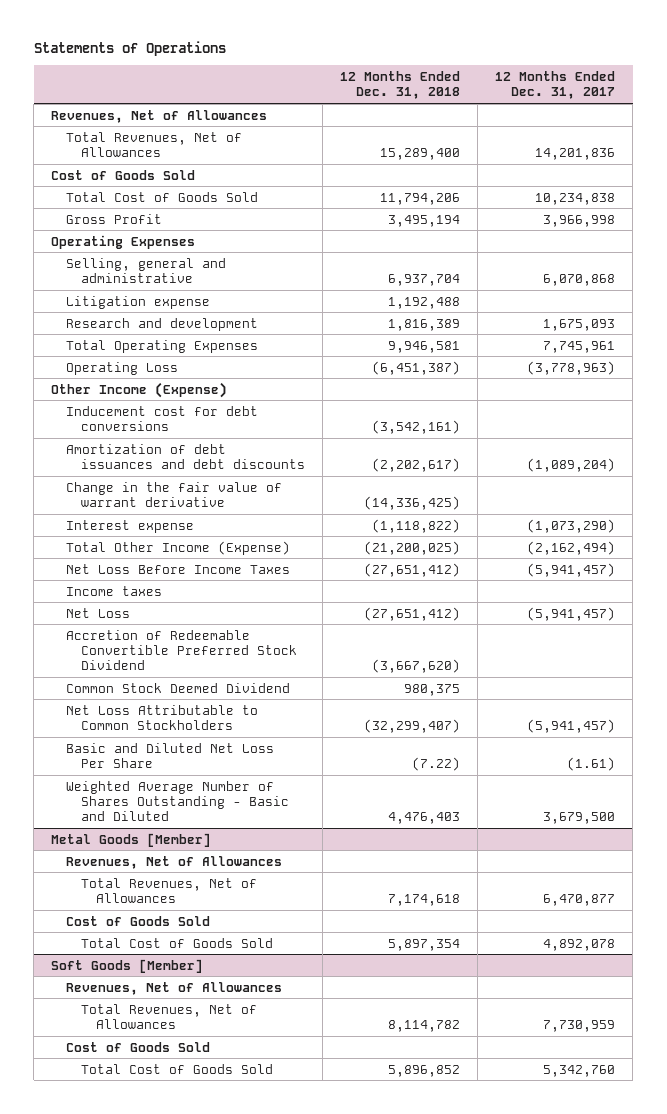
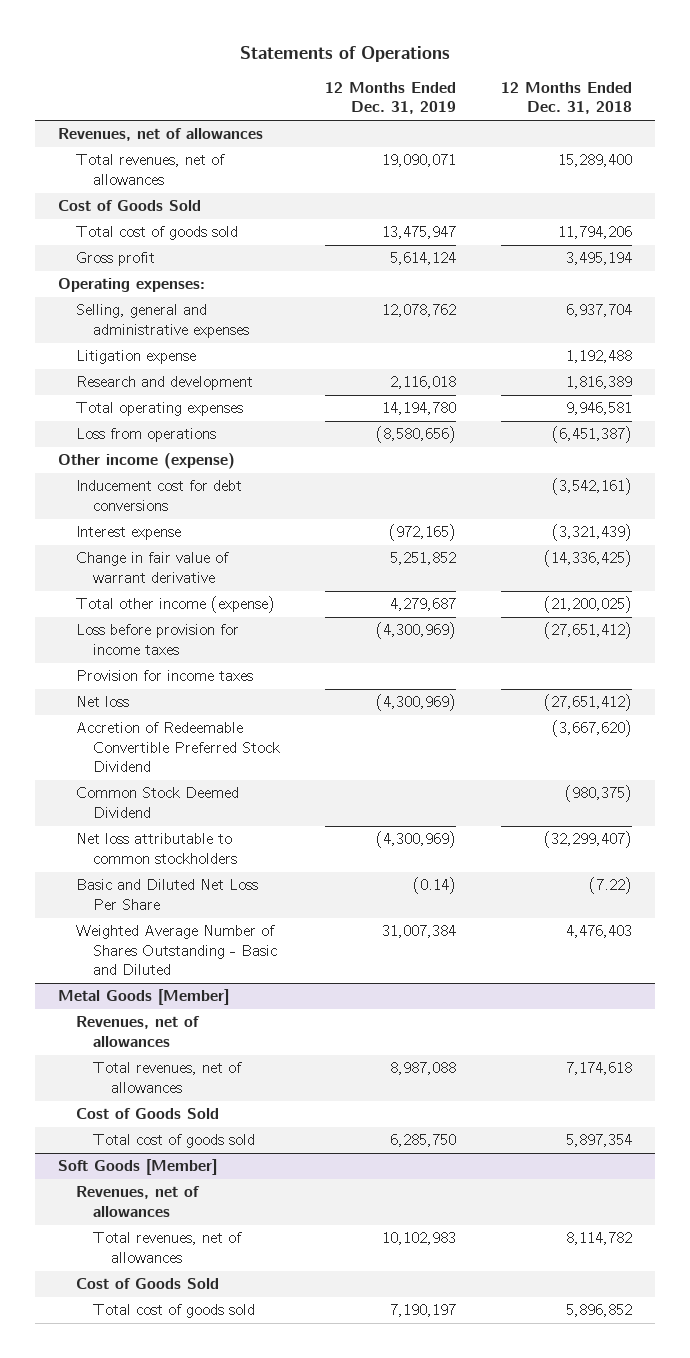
- | 12 Months Ended Dec. 31, 2018 | 12 Months Ended Dec. 31, 2017
+ | 12 Months Ended Dec. 31, 2019 | 12 Months Ended Dec. 31, 2018
- Revenues, Net of Allowances
- Total Revenues, Net of Allowances | 15,289,400 | 14,201,836
+ Revenues, net of allowances
+ Total revenues, net of allowances | 19,090,071 | 15,289,400
- Total Cost of Goods Sold | 11,794,206 | 10,234,838
- Gross Profit | 3,495,194 | 3,966,998
- Operating Expenses
- Selling, general and administrative | 6,937,704 | 6,070,868
+ Total cost of goods sold | 13,475,947 | 11,794,206
+ Gross profit | 5,614,124 | 3,495,194
+ Operating expenses:
+ Selling, general and administrative expenses | 12,078,762 | 6,937,704
- Total Operating Expenses | 9,946,581 | 7,745,961
- Operating Loss | (6,451,387) | (3,778,963)
- Other Income (Expense)
+ Total operating expenses | 14,194,780 | 9,946,581
+ Loss from operations | (8,580,656) | (6,451,387)
+ Other income (expense)
- Amortization of debt issuances and debt discounts | (2,202,617) | (1,089,204)
- Change in the fair value of warrant derivative | (14,336,425) |
- Interest expense | (1,118,822) | (1,073,290)
- Total Other Income (Expense) | (21,200,025) | (2,162,494)
- Net Loss Before Income Taxes | (27,651,412) | (5,941,457)
- Income taxes
- Net Loss | (27,651,412) | (5,941,457)
+ Interest expense | (972,165) | (3,321,439)
+ Change in fair value of warrant derivative | 5,251,852 | (14,336,425)
+ Total other income (expense) | 4,279,687 | (21,200,025)
+ Loss before provision for income taxes | (4,300,969) | (27,651,412)
+ Provision for income taxes
+ Net loss | (4,300,969) | (27,651,412)
- Common Stock Deemed Dividend | 980,375 |
- Net Loss Attributable to Common Stockholders | (32,299,407) | (5,941,457)
+ Common Stock Deemed Dividend | | (980,375)
+ Net loss attributable to common stockholders | (4,300,969) | (32,299,407)
@ Metal Goods [Member]
- Revenues, Net of Allowances
- Total Revenues, Net of Allowances | 7,174,618 | 6,470,877
+ Revenues, net of allowances
+ Total revenues, net of allowances | 8,987,088 | 7,174,618
- Total Cost of Goods Sold | 5,897,354 | 4,892,078
+ Total cost of goods sold | 6,285,750 | 5,897,354
@ Soft Goods [Member]
- Revenues, Net of Allowances
- Total Revenues, Net of Allowances | 8,114,782 | 7,730,959
+ Revenues, net of allowances
+ Total revenues, net of allowances | 10,102,983 | 8,114,782
- Total Cost of Goods Sold | 5,896,852 | 5,342,760
+ Total cost of goods sold | 7,190,197 | 5,896,852

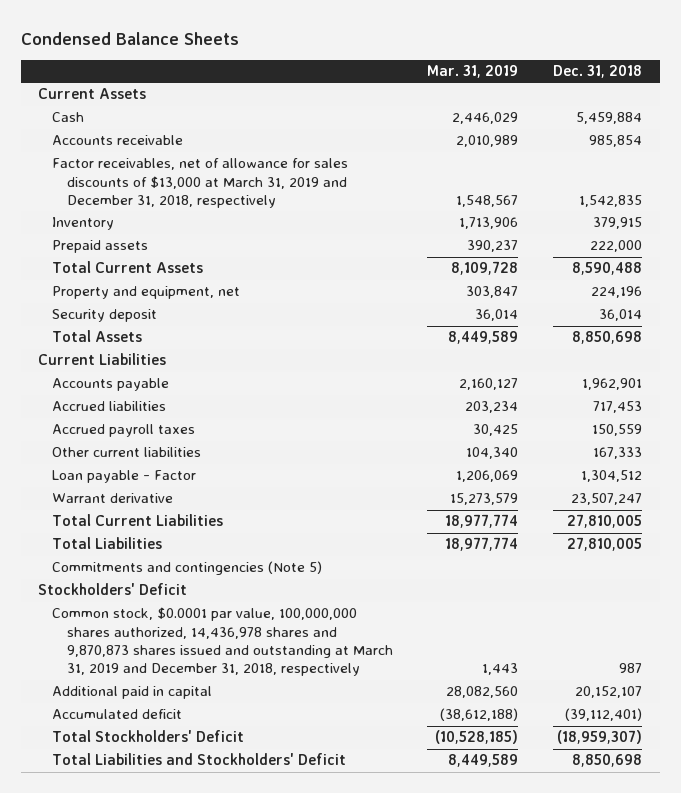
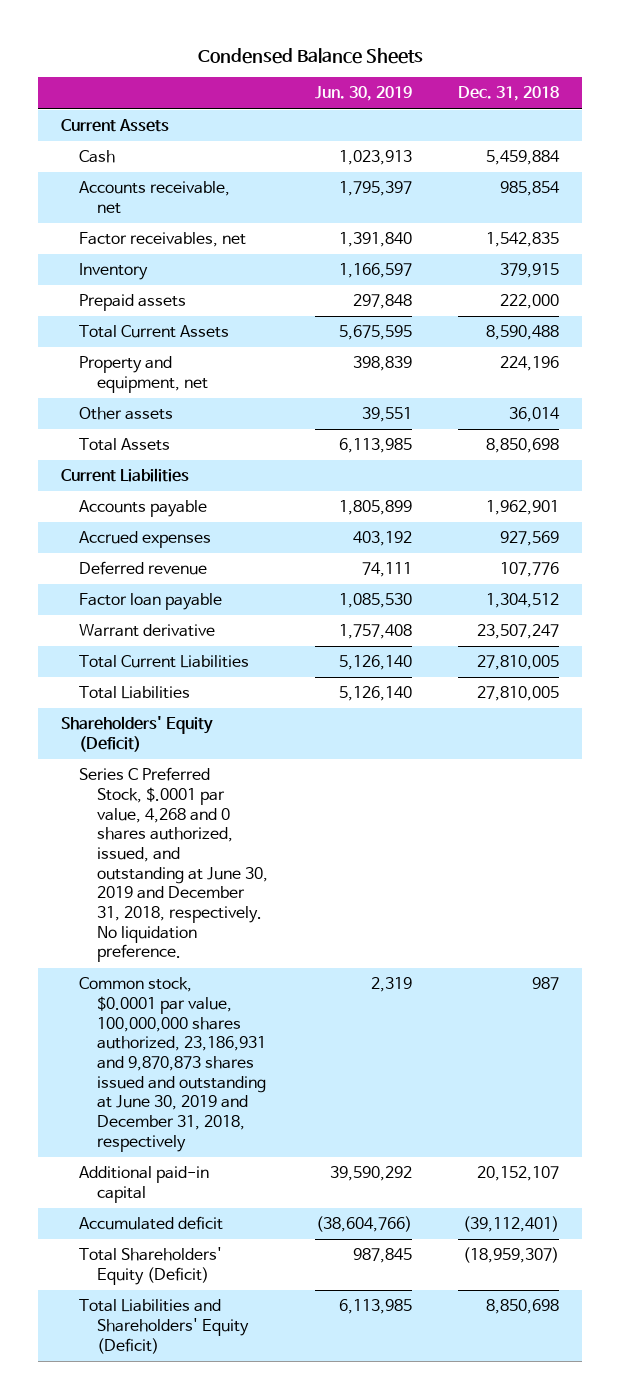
- | Mar. 31, 2019 | Dec. 31, 2018
+ | Jun. 30, 2019 | Dec. 31, 2018
- Accounts receivable | 2,010,989 | 985,854
- Factor receivables, net of allowance for sales discounts of $13,000 at March 31, 2019 and December 31, 2018, respectively | 1,548,567 | 1,542,835
+ Accounts receivable, net | 1,795,397 | 985,854
+ Factor receivables, net | 1,391,840 | 1,542,835
- Security deposit | 36,014 | 36,014
+ Other assets | 39,551 | 36,014
- Accrued liabilities | 203,234 | 717,453
- Accrued payroll taxes | 30,425 | 150,559
- Other current liabilities | 104,340 | 167,333
- Loan payable - Factor | 1,206,069 | 1,304,512
+ Accrued expenses | 403,192 | 927,569
+ Deferred revenue | 74,111 | 107,776
+ Factor loan payable | 1,085,530 | 1,304,512
- Commitments and contingencies (Note 5)
- Stockholders' Deficit
- Common stock, $0.0001 par value, 100,000,000 shares authorized, 14,436,978 shares and 9,870,873 shares issued and outstanding at March 31, 2019 and December 31, 2018, respectively | 1,443 | 987
- Additional paid in capital | 28,082,560 | 20,152,107
+ Shareholders' Equity (Deficit)
+ Series C Preferred Stock, $.0001 par value, 4,268 and 0 shares authorized, issued, and outstanding at June 30, 2019 and December 31, 2018, respectively. No liquidation preference.
+ Common stock, $0.0001 par value, 100,000,000 shares authorized, 23,186,931 and 9,870,873 shares issued and outstanding at June 30, 2019 and December 31, 2018, respectively | 2,319 | 987
+ Additional paid-in capital | 39,590,292 | 20,152,107
- Total Stockholders' Deficit | (10,528,185) | (18,959,307)
- Total Liabilities and Stockholders' Deficit | 8,449,589 | 8,850,698
+ Total Shareholders' Equity (Deficit) | 987,845 | (18,959,307)
+ Total Liabilities and Shareholders' Equity (Deficit) | 6,113,985 | 8,850,698

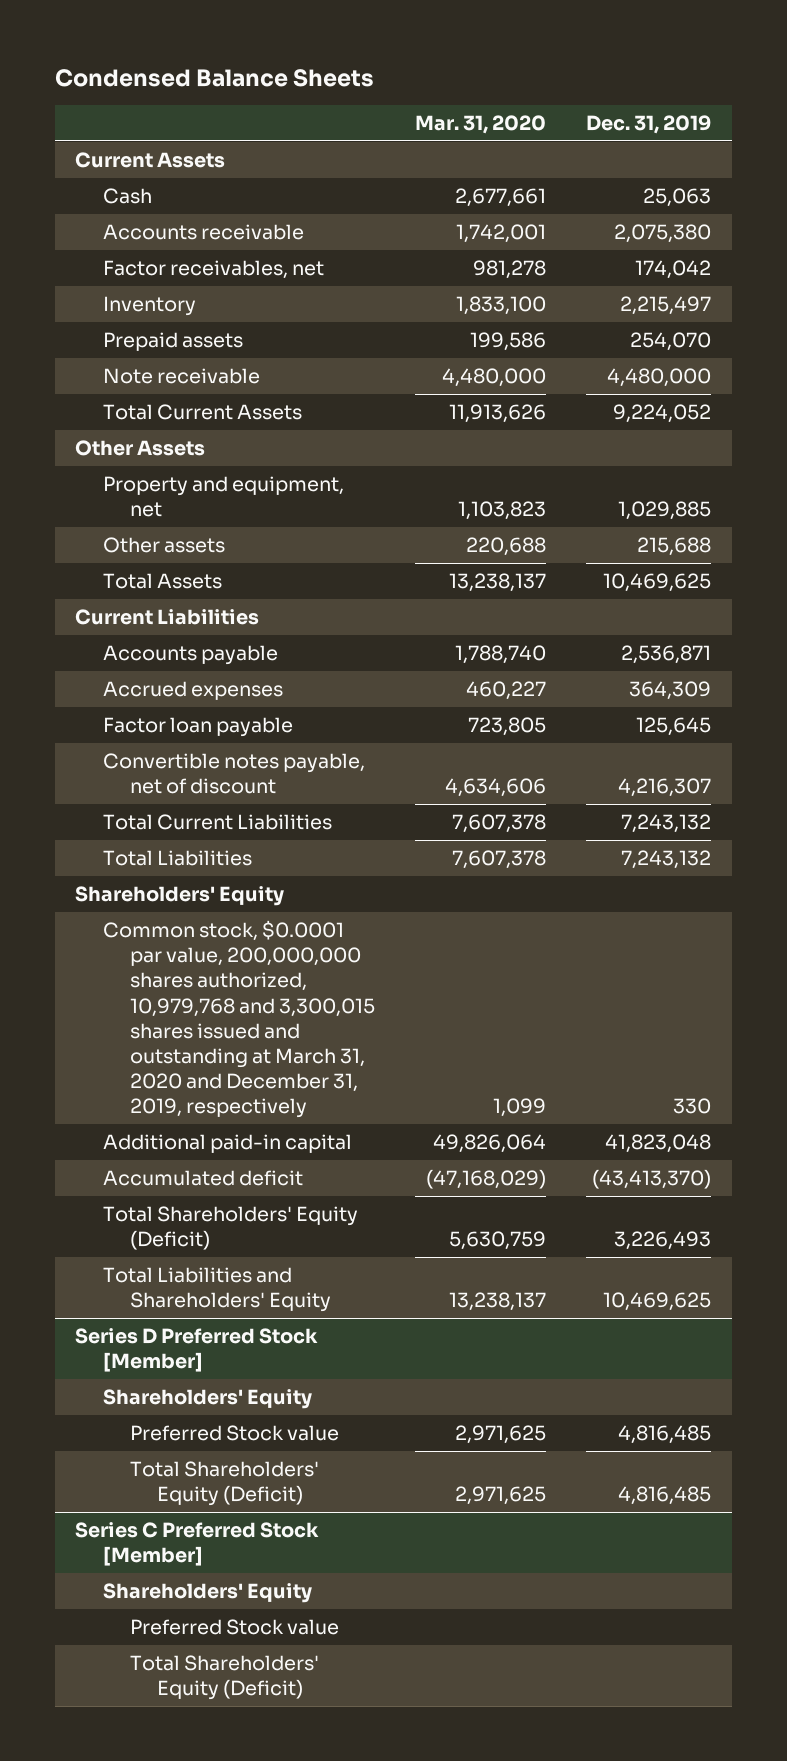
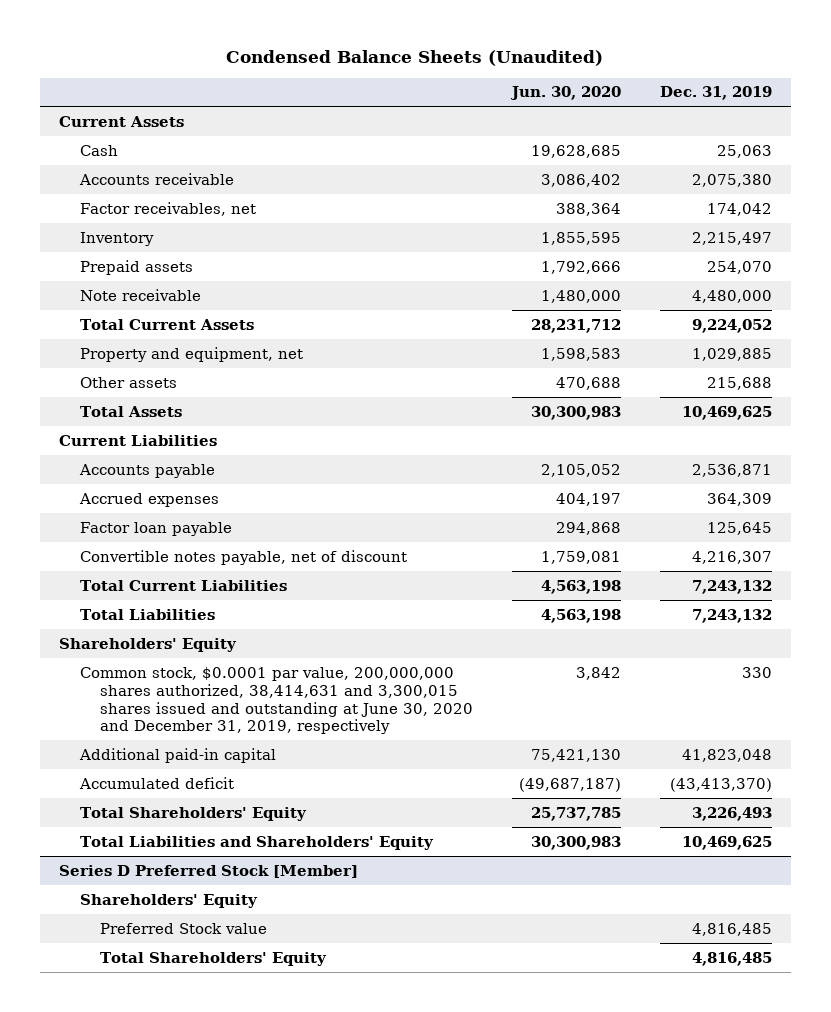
- Condensed Balance Sheets
+ Condensed Balance Sheets (Unaudited)
- | Mar. 31, 2020 | Dec. 31, 2019
+ | Jun. 30, 2020 | Dec. 31, 2019
- Other Assets
- Common stock, $0.0001 par value, 200,000,000 shares authorized, 10,979,768 and 3,300,015 shares issued and outstanding at March 31, 2020 and December 31, 2019, respectively | 1,099 | 330
+ Common stock, $0.0001 par value, 200,000,000 shares authorized, 38,414,631 and 3,300,015 shares issued and outstanding at June 30, 2020 and December 31, 2019, respectively | 3,842 | 330
- Total Shareholders' Equity (Deficit) | 5,630,759 | 3,226,493
+ Total Shareholders' Equity | 25,737,785 | 3,226,493
@ Series D Preferred Stock [Member]
- Total Shareholders' Equity (Deficit) | 2,971,625 | 4,816,485
- Series C Preferred Stock [Member]
- Shareholders' Equity
- Preferred Stock value
- Total Shareholders' Equity (Deficit)
@ Series D Preferred Stock [Member]
+ Total Shareholders' Equity | | 4,816,485

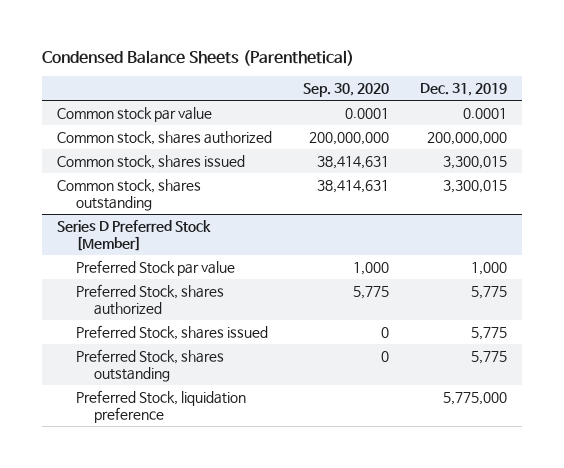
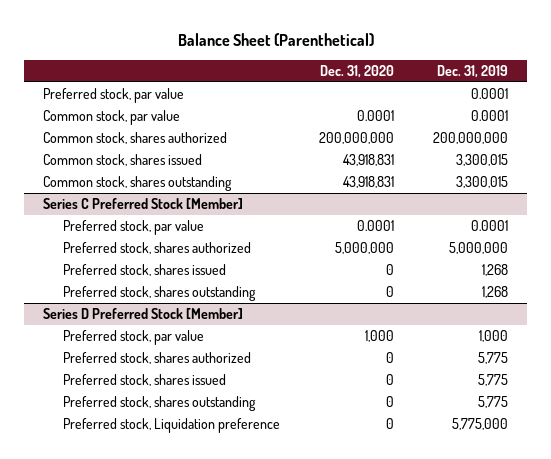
- Condensed Balance Sheets (Parenthetical)
+ Balance Sheet (Parenthetical)
- | Sep. 30, 2020 | Dec. 31, 2019
+ | Dec. 31, 2020 | Dec. 31, 2019
- Common stock par value | 0.0001 | 0.0001
+ Preferred stock, par value | | 0.0001
+ Common stock, par value | 0.0001 | 0.0001
+ Series C Preferred Stock [Member]
+ Preferred stock, par value | 0.0001 | 0.0001
+ Preferred stock, shares authorized | 5,000,000 | 5,000,000
+ Preferred stock, shares issued | 0 | 1,268
+ Preferred stock, shares outstanding | 0 | 1,268
@ Series D Preferred Stock [Member]
- Preferred Stock par value | 1,000 | 1,000
- Preferred Stock, shares authorized | 5,775 | 5,775
- Preferred Stock, shares issued | 0 | 5,775
- Preferred Stock, shares outstanding | 0 | 5,775
- Preferred Stock, liquidation preference | | 5,775,000
+ Preferred stock, par value | 1,000 | 1,000
+ Preferred stock, shares authorized | 0 | 5,775
+ Preferred stock, shares issued | 0 | 5,775
+ Preferred stock, shares outstanding | 0 | 5,775
+ Preferred stock, Liquidation preference | 0 | 5,775,000

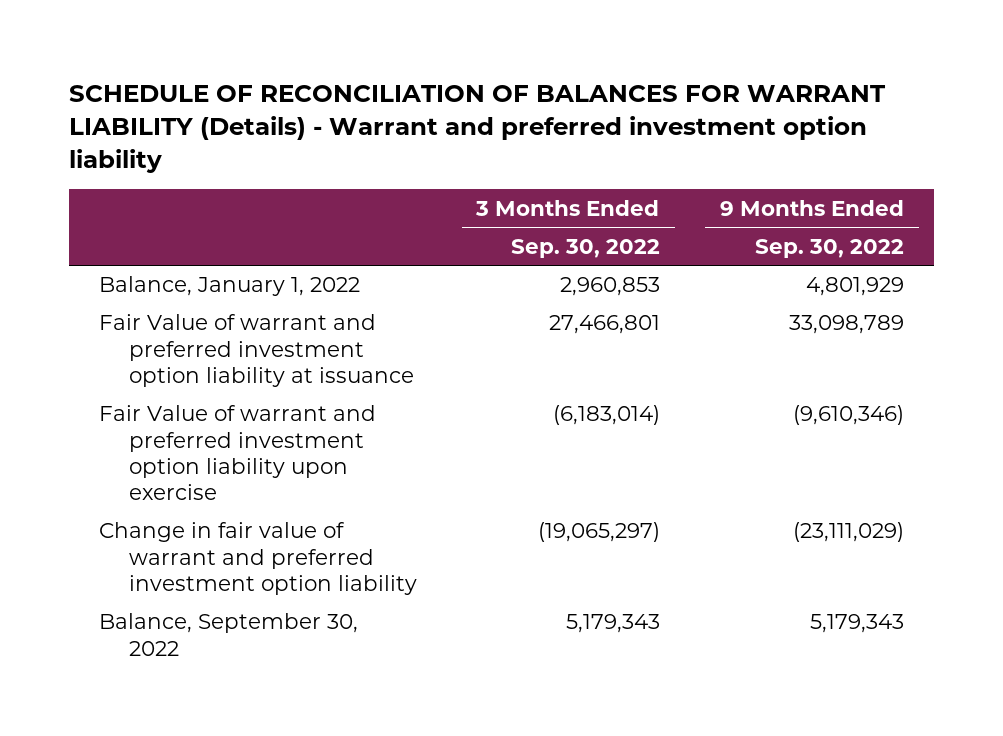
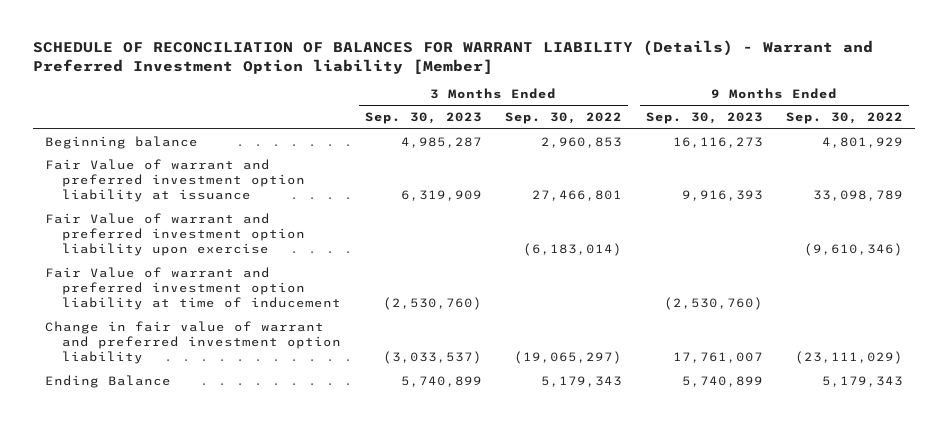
- SCHEDULE OF RECONCILIATION OF BALANCES FOR WARRANT LIABILITY (Details) - Warrant and preferred investment option liability
+ SCHEDULE OF RECONCILIATION OF BALANCES FOR WARRANT LIABILITY (Details) - Warrant and Preferred Investment Option liability [Member]
- | 3 Months Ended Sep. 30, 2022 | 9 Months Ended Sep. 30, 2022
+ | 3 Months Ended Sep. 30, 2023 | 3 Months Ended Sep. 30, 2022 | 9 Months Ended Sep. 30, 2023 | 9 Months Ended Sep. 30, 2022
- Balance, January 1, 2022 | 2,960,853 | 4,801,929
+ Beginning balance | 4,985,287 | 2,960,853 | 16,116,273 | 4,801,929
+ Fair Value of warrant and preferred investment option liability at time of inducement | (2,530,760) | | (2,530,760) |
- Balance, September 30, 2022 | 5,179,343 | 5,179,343
+ Ending Balance | 5,740,899 | 5,179,343 | 5,740,899 | 5,179,343

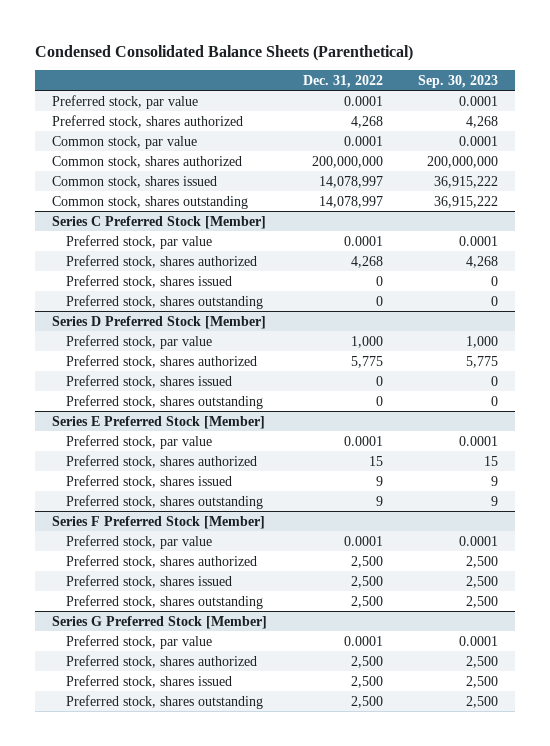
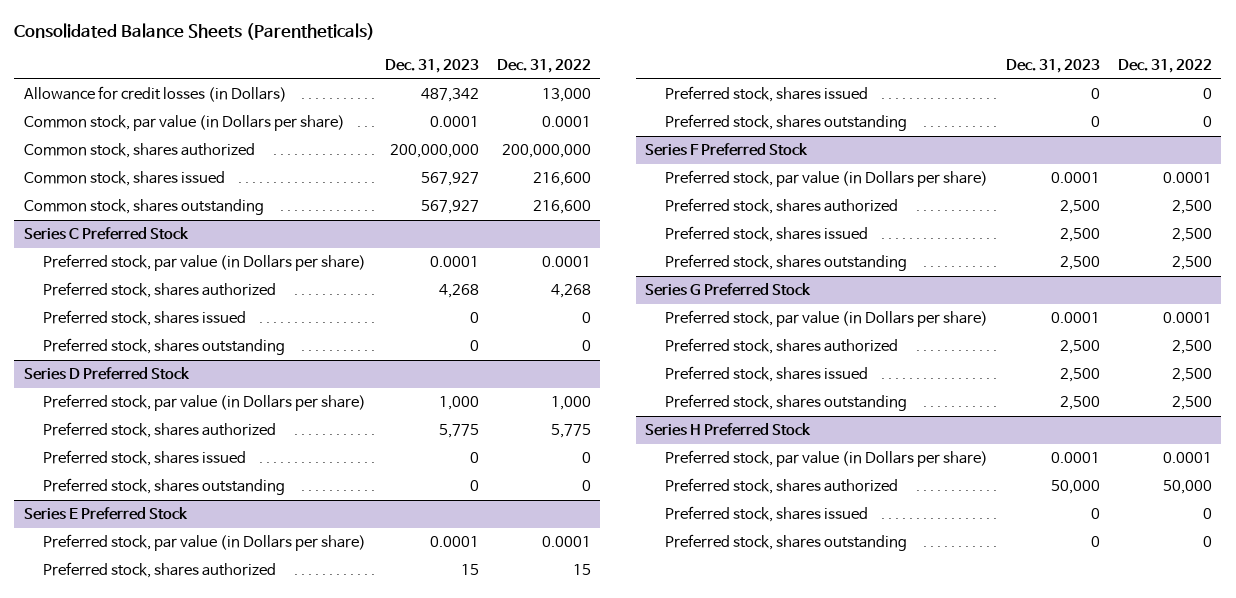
- Condensed Consolidated Balance Sheets (Parenthetical)
+ Consolidated Balance Sheets (Parentheticals)
- | Dec. 31, 2022 | Sep. 30, 2023
+ | Dec. 31, 2023 | Dec. 31, 2022
- Preferred stock, par value | 0.0001 | 0.0001
- Preferred stock, shares authorized | 4,268 | 4,268
- Common stock, par value | 0.0001 | 0.0001
+ Allowance for credit losses (in Dollars) | 487,342 | 13,000
+ Common stock, par value (in Dollars per share) | 0.0001 | 0.0001
- Common stock, shares issued | 14,078,997 | 36,915,222
- Common stock, shares outstanding | 14,078,997 | 36,915,222
- Series C Preferred Stock [Member]
- Preferred stock, par value | 0.0001 | 0.0001
+ Common stock, shares issued | 567,927 | 216,600
+ Common stock, shares outstanding | 567,927 | 216,600
+ Series C Preferred Stock
+ Preferred stock, par value (in Dollars per share) | 0.0001 | 0.0001
- Series D Preferred Stock [Member]
- Preferred stock, par value | 1,000 | 1,000
+ Series D Preferred Stock
+ Preferred stock, par value (in Dollars per share) | 1,000 | 1,000
- Series E Preferred Stock [Member]
- Preferred stock, par value | 0.0001 | 0.0001
+ Series E Preferred Stock
+ Preferred stock, par value (in Dollars per share) | 0.0001 | 0.0001
- Preferred stock, shares issued | 9 | 9
- Preferred stock, shares outstanding | 9 | 9
- Series F Preferred Stock [Member]
- Preferred stock, par value | 0.0001 | 0.0001
+ Preferred stock, shares issued | 0 | 0
+ Preferred stock, shares outstanding | 0 | 0
+ Series F Preferred Stock
+ Preferred stock, par value (in Dollars per share) | 0.0001 | 0.0001
- Series G Preferred Stock [Member]
- Preferred stock, par value | 0.0001 | 0.0001
+ Series G Preferred Stock
+ Preferred stock, par value (in Dollars per share) | 0.0001 | 0.0001
+ Series H Preferred Stock
+ Preferred stock, par value (in Dollars per share) | 0.0001 | 0.0001
+ Preferred stock, shares authorized | 50,000 | 50,000
+ Preferred stock, shares issued | 0 | 0
+ Preferred stock, shares outstanding | 0 | 0

